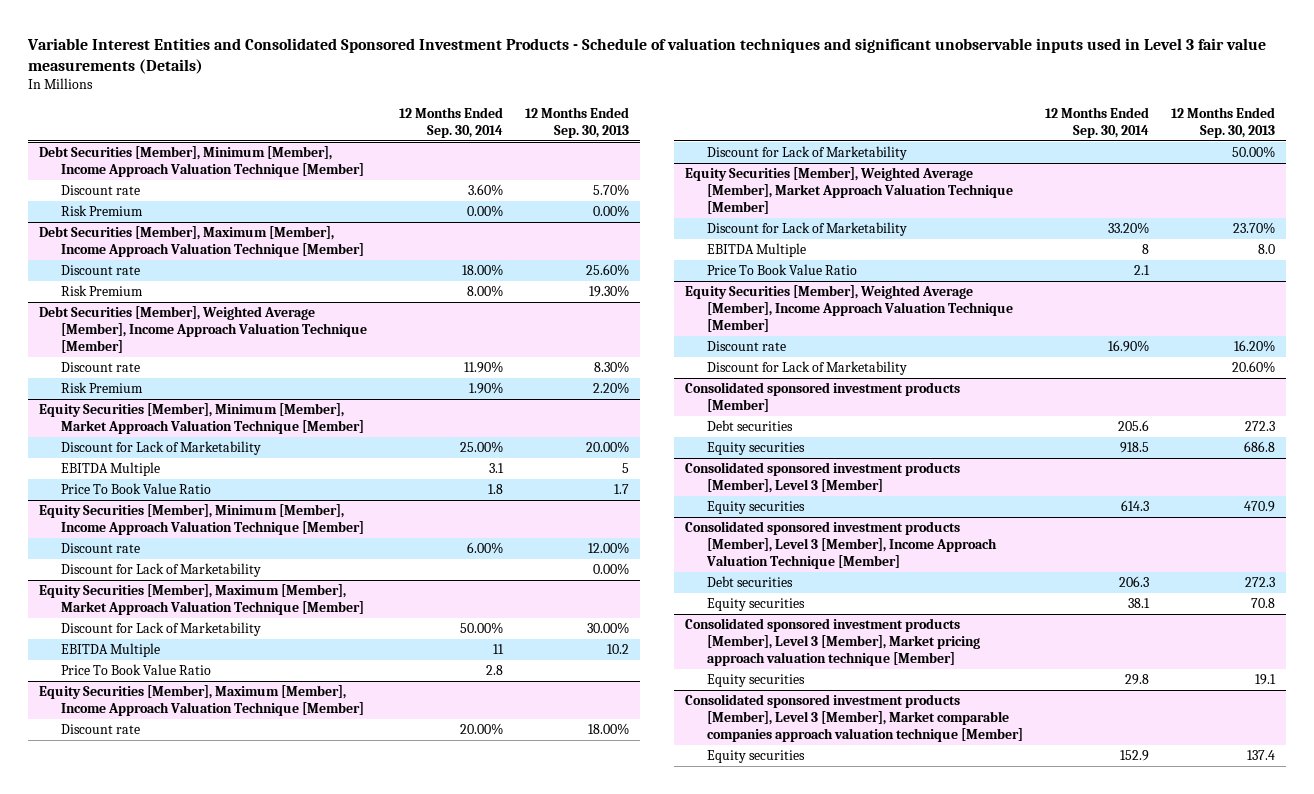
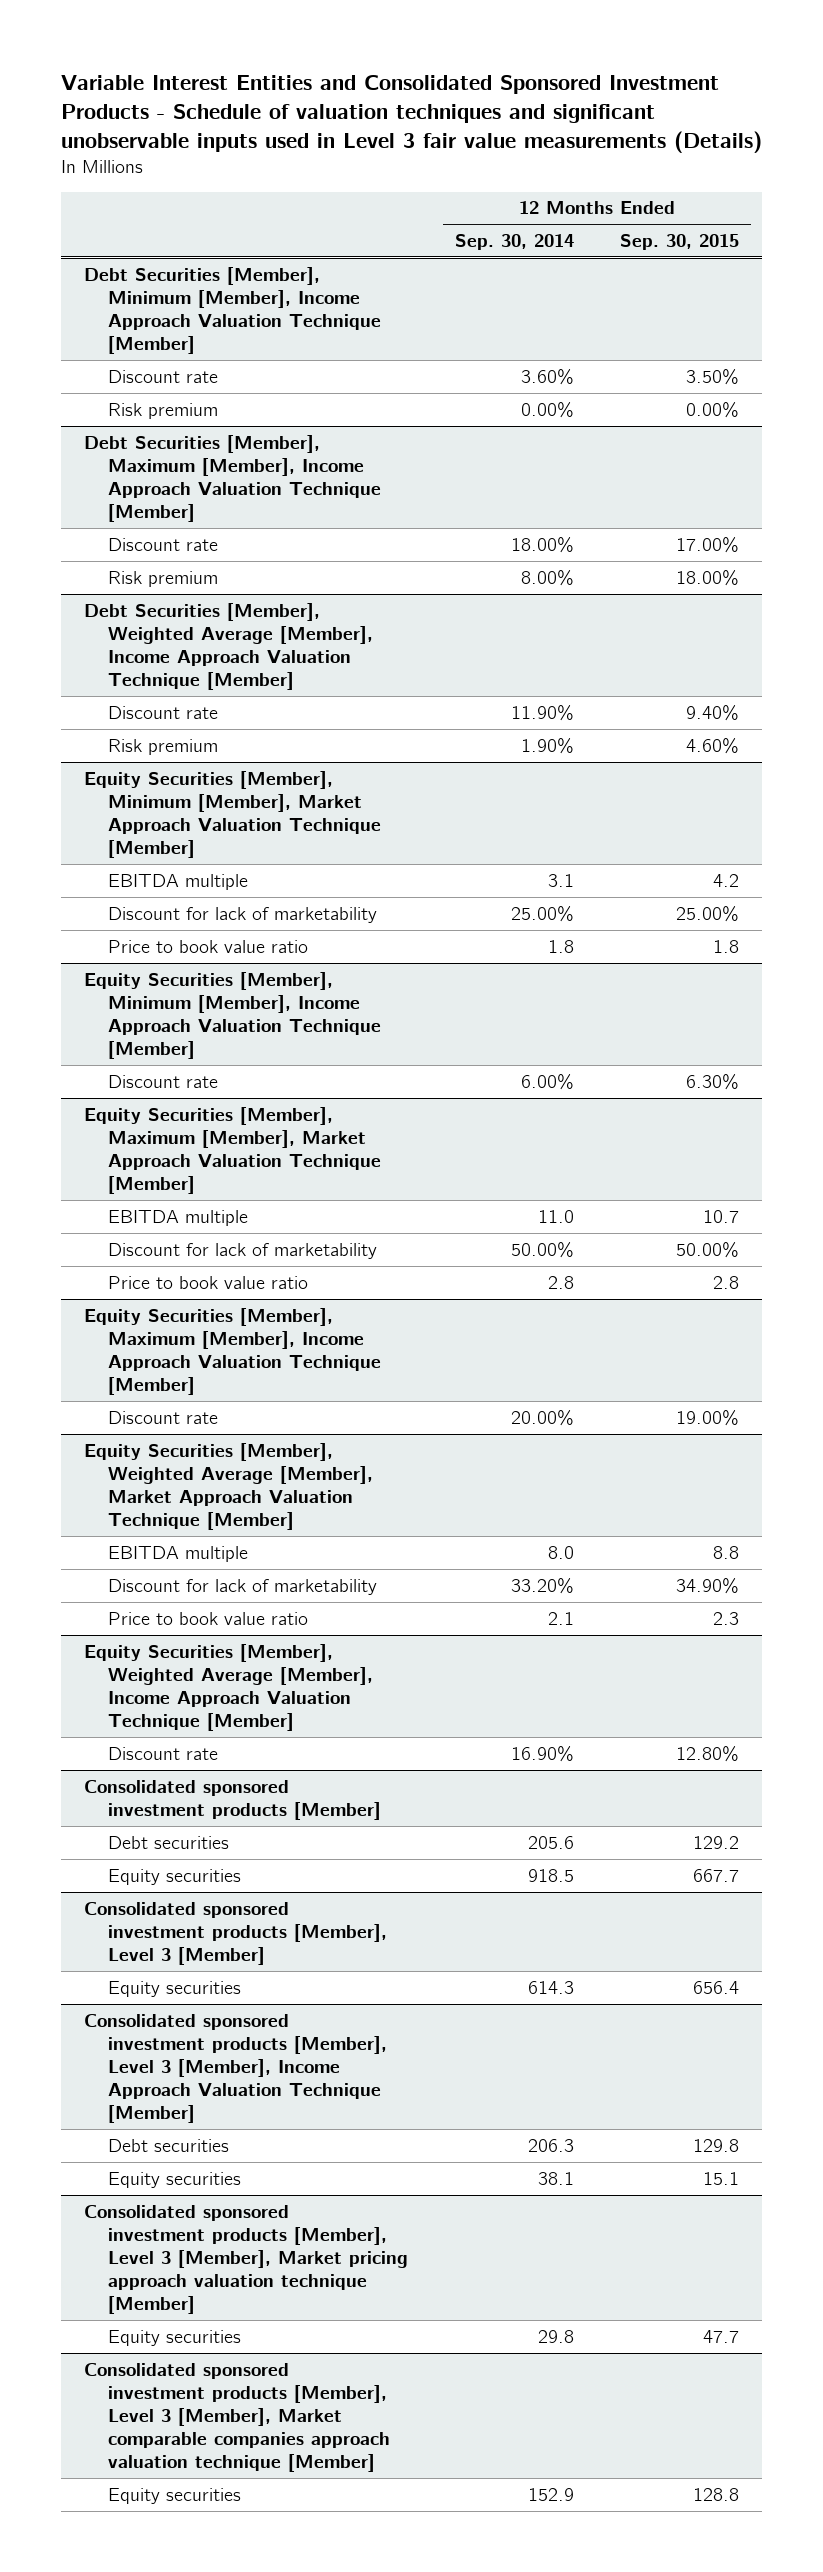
- | 12 Months Ended Sep. 30, 2014 | 12 Months Ended Sep. 30, 2013
+ | 12 Months Ended Sep. 30, 2014 | 12 Months Ended Sep. 30, 2015
@ Debt Securities [Member], Minimum [Member], Income Approach Valuation Technique [Member]
- Risk Premium | 0.00% | 0.00%
+ Risk premium | 0.00% | 0.00%
@ Debt Securities [Member], Maximum [Member], Income Approach Valuation Technique [Member]
- Risk Premium | 8.00% | 19.30%
+ Risk premium | 8.00% | 18.00%
@ Debt Securities [Member], Weighted Average [Member], Income Approach Valuation Technique [Member]
- Risk Premium | 1.90% | 2.20%
+ Risk premium | 1.90% | 4.60%
@ Equity Securities [Member], Minimum [Member], Market Approach Valuation Technique [Member]
- Discount for Lack of Marketability | 25.00% | 20.00%
- EBITDA Multiple | 3.1 | 5
- Price To Book Value Ratio | 1.8 | 1.7
+ EBITDA multiple | 3.1 | 4.2
+ Discount for lack of marketability | 25.00% | 25.00%
+ Price to book value ratio | 1.8 | 1.8
@ Equity Securities [Member], Minimum [Member], Income Approach Valuation Technique [Member]
- Discount for Lack of Marketability | | 0.00%
@ Equity Securities [Member], Maximum [Member], Market Approach Valuation Technique [Member]
- Discount for Lack of Marketability | 50.00% | 30.00%
- EBITDA Multiple | 11 | 10.2
- Price To Book Value Ratio | 2.8 |
+ EBITDA multiple | 11.0 | 10.7
+ Discount for lack of marketability | 50.00% | 50.00%
+ Price to book value ratio | 2.8 | 2.8
@ Equity Securities [Member], Maximum [Member], Income Approach Valuation Technique [Member]
- Discount for Lack of Marketability | | 50.00%
@ Equity Securities [Member], Weighted Average [Member], Market Approach Valuation Technique [Member]
- Discount for Lack of Marketability | 33.20% | 23.70%
- EBITDA Multiple | 8 | 8.0
- Price To Book Value Ratio | 2.1 |
+ EBITDA multiple | 8.0 | 8.8
+ Discount for lack of marketability | 33.20% | 34.90%
+ Price to book value ratio | 2.1 | 2.3
@ Equity Securities [Member], Weighted Average [Member], Income Approach Valuation Technique [Member]
- Discount for Lack of Marketability | | 20.60%

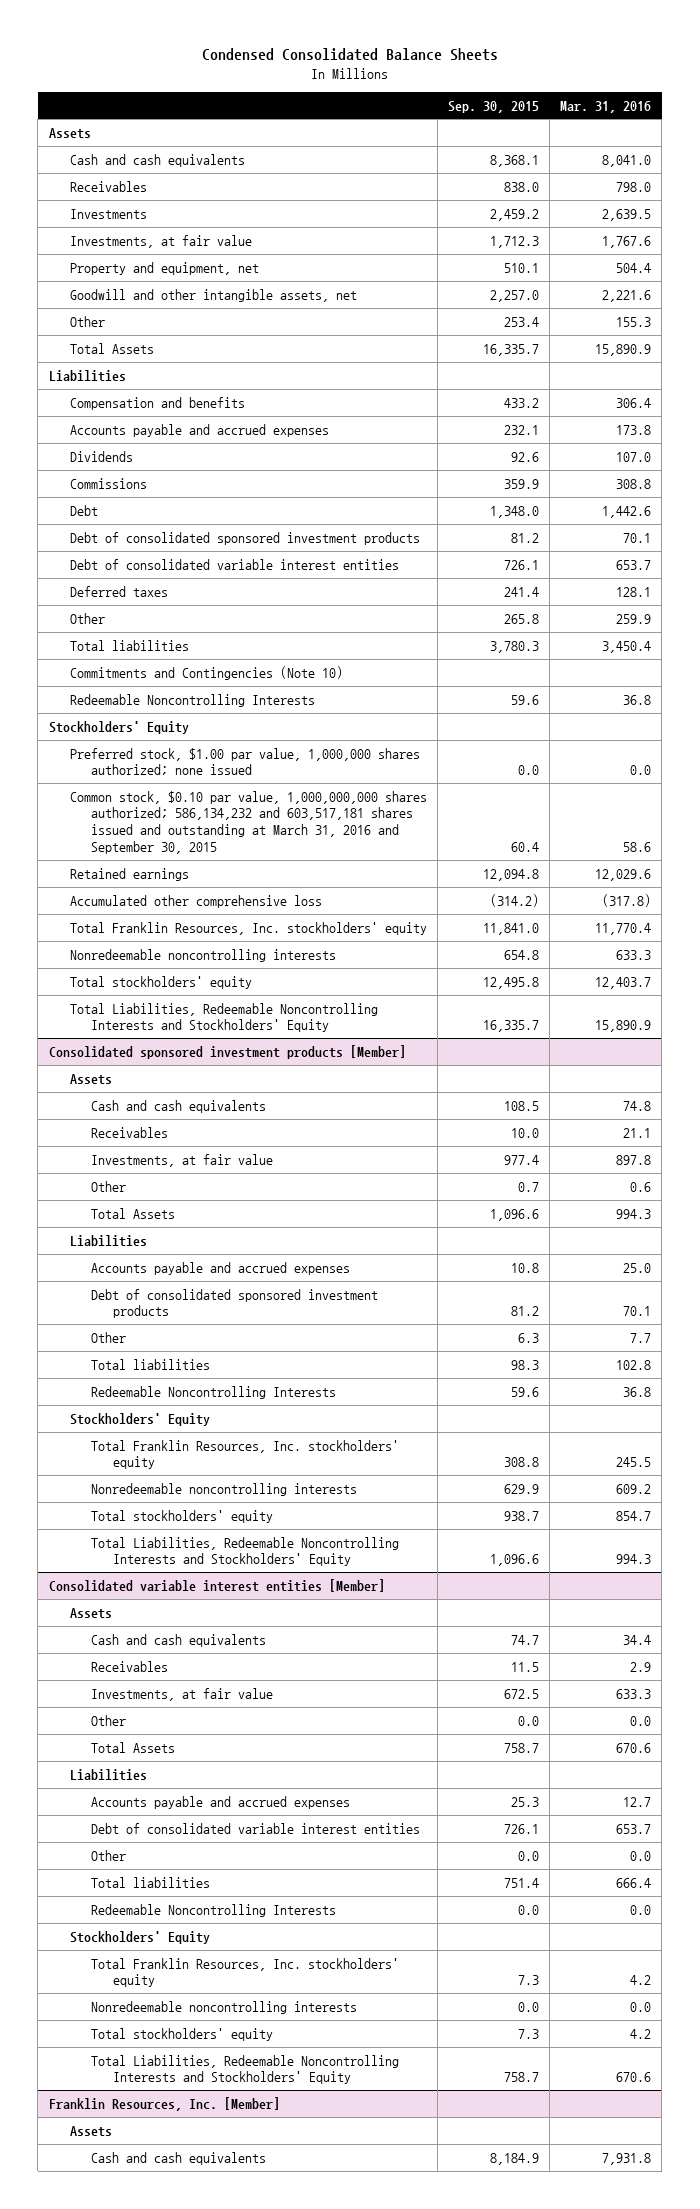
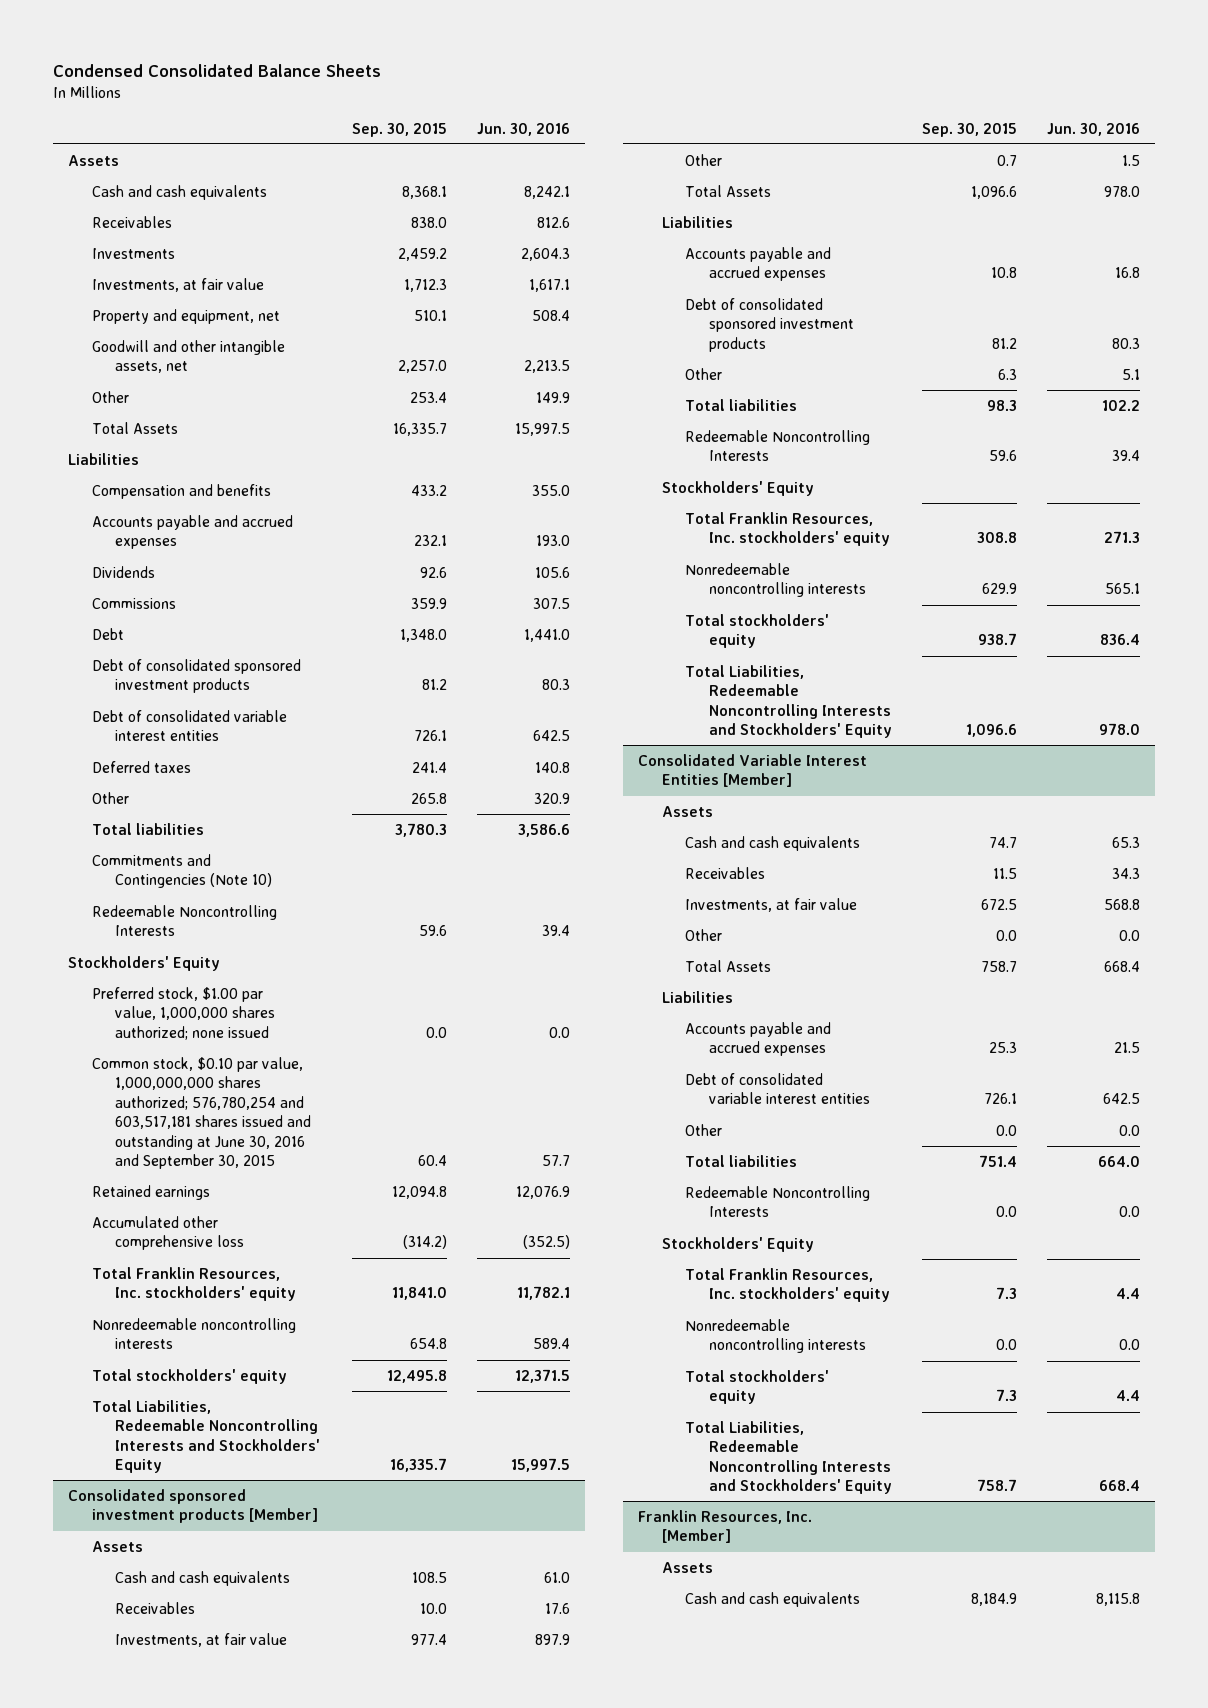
- | Sep. 30, 2015 | Mar. 31, 2016
+ | Sep. 30, 2015 | Jun. 30, 2016
- Common stock, $0.10 par value, 1,000,000,000 shares authorized; 586,134,232 and 603,517,181 shares issued and outstanding at March 31, 2016 and September 30, 2015 | 60.4 | 58.6
+ Common stock, $0.10 par value, 1,000,000,000 shares authorized; 576,780,254 and 603,517,181 shares issued and outstanding at June 30, 2016 and September 30, 2015 | 60.4 | 57.7
- Consolidated variable interest entities [Member]
+ Consolidated Variable Interest Entities [Member]

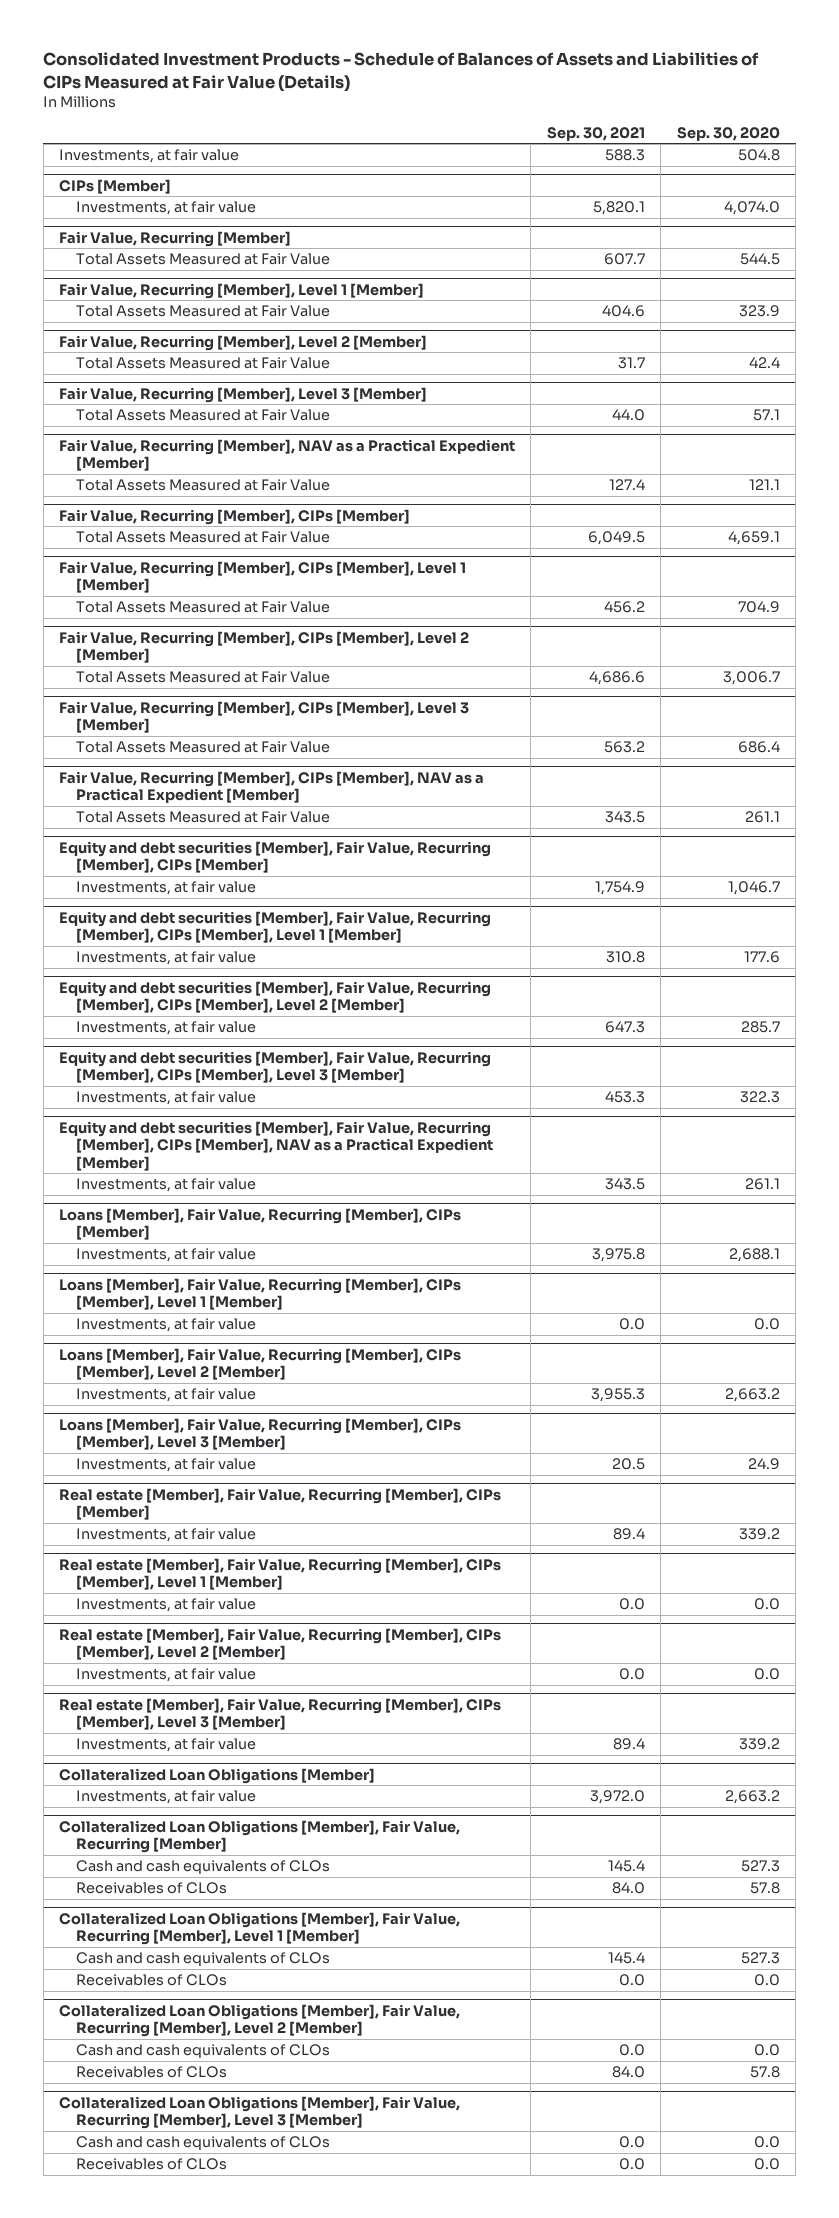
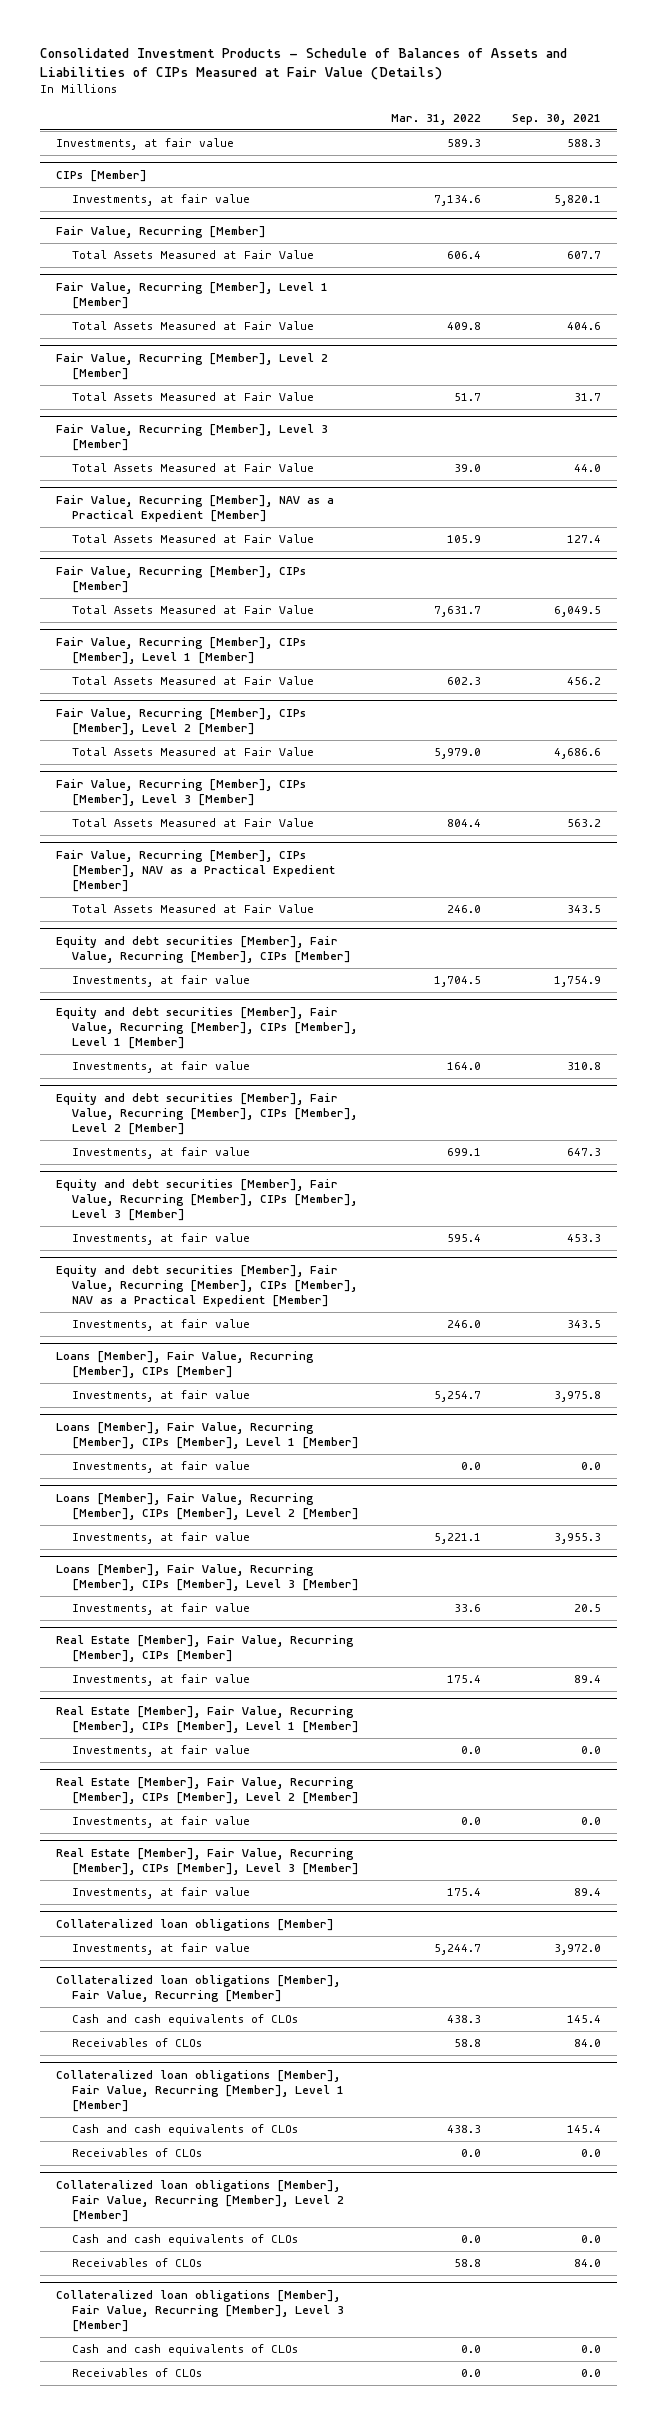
- | Sep. 30, 2021 | Sep. 30, 2020
+ | Mar. 31, 2022 | Sep. 30, 2021
- Real estate [Member], Fair Value, Recurring [Member], CIPs [Member]
+ Real Estate [Member], Fair Value, Recurring [Member], CIPs [Member]
- Real estate [Member], Fair Value, Recurring [Member], CIPs [Member], Level 1 [Member]
+ Real Estate [Member], Fair Value, Recurring [Member], CIPs [Member], Level 1 [Member]
- Real estate [Member], Fair Value, Recurring [Member], CIPs [Member], Level 2 [Member]
+ Real Estate [Member], Fair Value, Recurring [Member], CIPs [Member], Level 2 [Member]
- Real estate [Member], Fair Value, Recurring [Member], CIPs [Member], Level 3 [Member]
+ Real Estate [Member], Fair Value, Recurring [Member], CIPs [Member], Level 3 [Member]
- Collateralized Loan Obligations [Member]
+ Collateralized loan obligations [Member]
- Collateralized Loan Obligations [Member], Fair Value, Recurring [Member]
+ Collateralized loan obligations [Member], Fair Value, Recurring [Member]
- Collateralized Loan Obligations [Member], Fair Value, Recurring [Member], Level 1 [Member]
+ Collateralized loan obligations [Member], Fair Value, Recurring [Member], Level 1 [Member]
- Collateralized Loan Obligations [Member], Fair Value, Recurring [Member], Level 2 [Member]
+ Collateralized loan obligations [Member], Fair Value, Recurring [Member], Level 2 [Member]
- Collateralized Loan Obligations [Member], Fair Value, Recurring [Member], Level 3 [Member]
+ Collateralized loan obligations [Member], Fair Value, Recurring [Member], Level 3 [Member]

